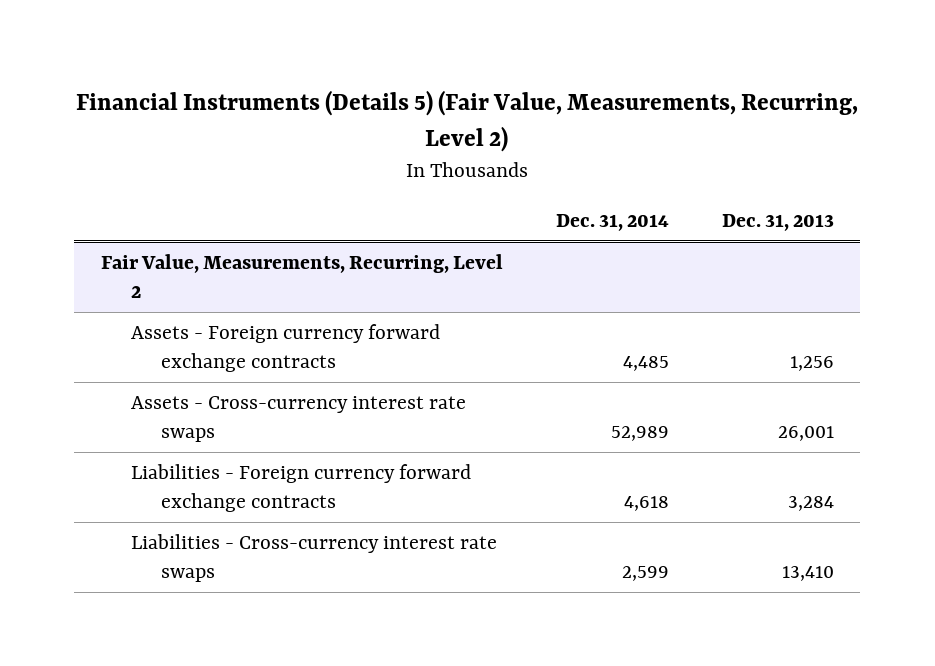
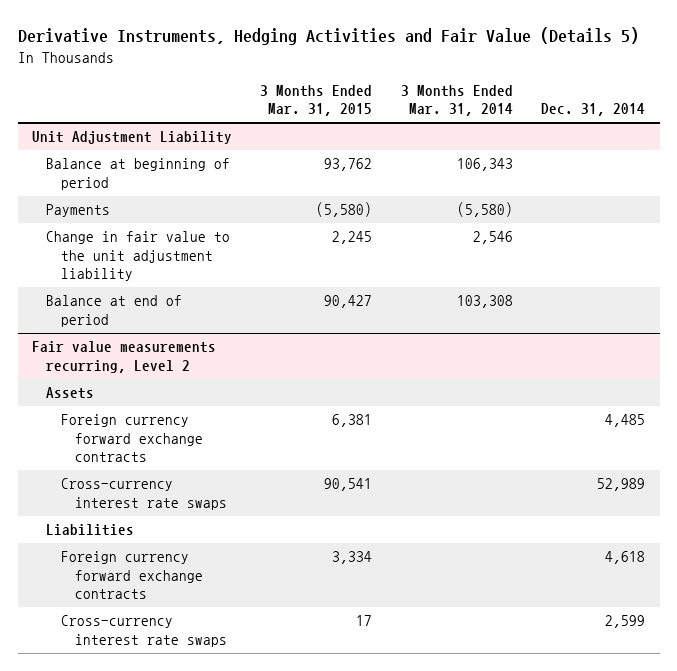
- Financial Instruments (Details 5) (Fair Value, Measurements, Recurring, Level 2)
+ Derivative Instruments, Hedging Activities and Fair Value (Details 5)
- | Dec. 31, 2014 | Dec. 31, 2013
+ | 3 Months Ended Mar. 31, 2015 | 3 Months Ended Mar. 31, 2014 | Dec. 31, 2014
- Fair Value, Measurements, Recurring, Level 2
- Assets - Foreign currency forward exchange contracts | 4,485 | 1,256
- Assets - Cross-currency interest rate swaps | 52,989 | 26,001
- Liabilities - Foreign currency forward exchange contracts | 4,618 | 3,284
- Liabilities - Cross-currency interest rate swaps | 2,599 | 13,410
+ Unit Adjustment Liability
+ Balance at beginning of period | 93,762 | 106,343 |
+ Payments | (5,580) | (5,580) |
+ Change in fair value to the unit adjustment liability | 2,245 | 2,546 |
+ Balance at end of period | 90,427 | 103,308 |
+ Fair value measurements recurring, Level 2
+ Assets
+ Foreign currency forward exchange contracts | 6,381 | | 4,485
+ Cross-currency interest rate swaps | 90,541 | | 52,989
+ Liabilities
+ Foreign currency forward exchange contracts | 3,334 | | 4,618
+ Cross-currency interest rate swaps | 17 | | 2,599

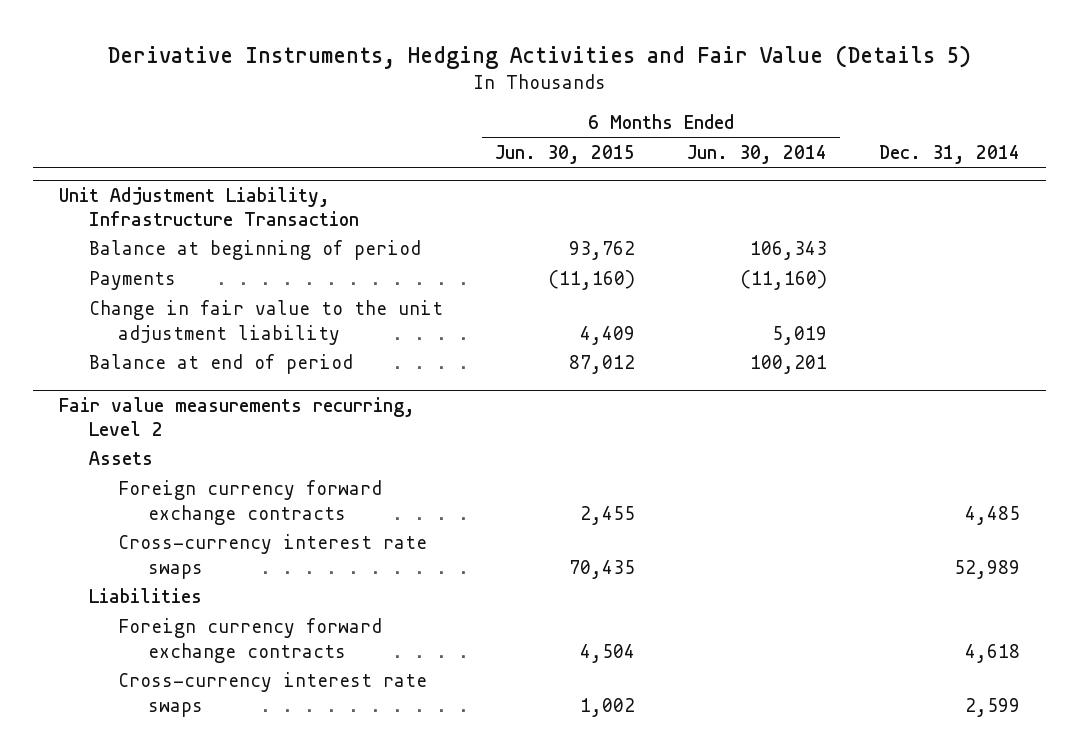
- | 3 Months Ended Mar. 31, 2015 | 3 Months Ended Mar. 31, 2014 | Dec. 31, 2014
+ | 6 Months Ended Jun. 30, 2015 | 6 Months Ended Jun. 30, 2014 | Dec. 31, 2014
- Unit Adjustment Liability
+ Unit Adjustment Liability, Infrastructure Transaction

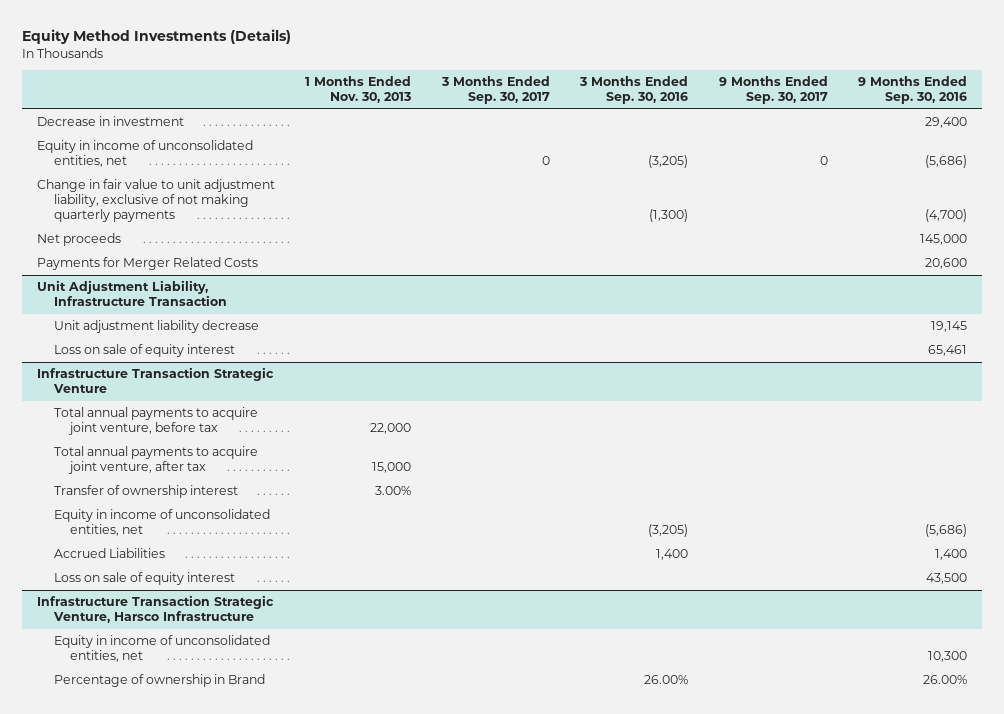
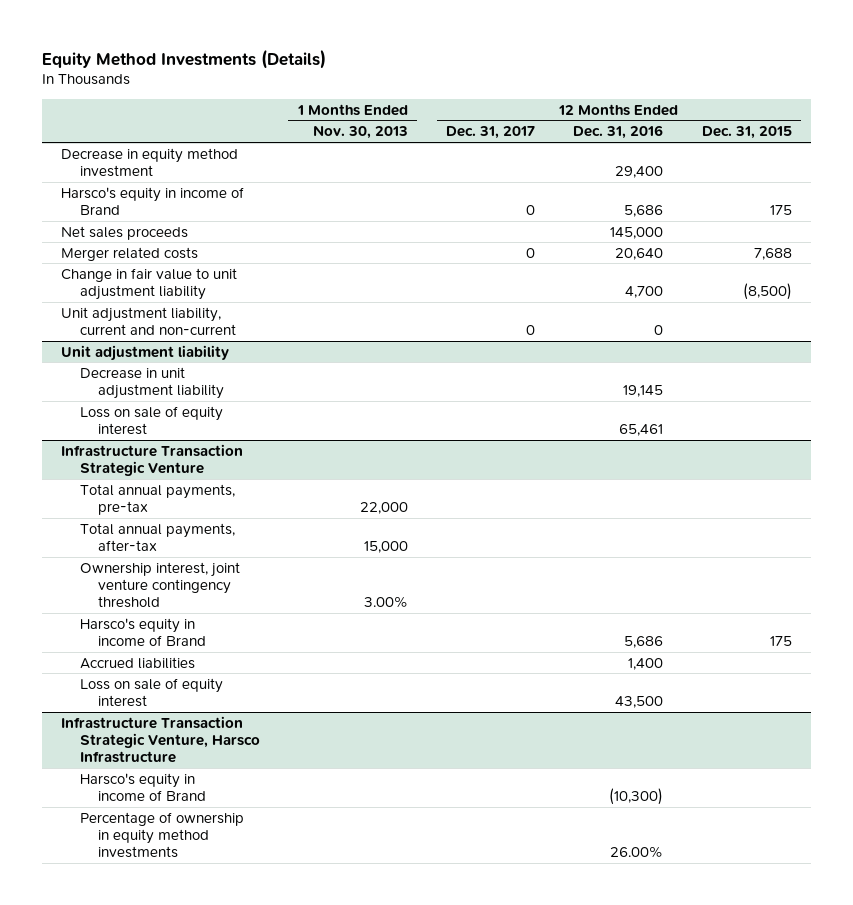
- | 1 Months Ended Nov. 30, 2013 | 3 Months Ended Sep. 30, 2017 | 3 Months Ended Sep. 30, 2016 | 9 Months Ended Sep. 30, 2017 | 9 Months Ended Sep. 30, 2016
+ | 1 Months Ended Nov. 30, 2013 | 12 Months Ended Dec. 31, 2017 | 12 Months Ended Dec. 31, 2016 | 12 Months Ended Dec. 31, 2015
- Decrease in investment | | | | | 29,400
- Equity in income of unconsolidated entities, net | | 0 | (3,205) | 0 | (5,686)
- Change in fair value to unit adjustment liability, exclusive of not making quarterly payments | | | (1,300) | | (4,700)
- Net proceeds | | | | | 145,000
- Payments for Merger Related Costs | | | | | 20,600
- Unit Adjustment Liability, Infrastructure Transaction
- Unit adjustment liability decrease | | | | | 19,145
+ Decrease in equity method investment | | | 29,400 |
+ Harsco's equity in income of Brand | | 0 | 5,686 | 175
+ Net sales proceeds | | | 145,000 |
+ Merger related costs | | 0 | 20,640 | 7,688
+ Change in fair value to unit adjustment liability | | | 4,700 | (8,500)
+ Unit adjustment liability, current and non-current | | 0 | 0 |
+ Unit adjustment liability
+ Decrease in unit adjustment liability | | | 19,145 |
@ Infrastructure Transaction Strategic Venture
- Total annual payments to acquire joint venture, before tax | 22,000 | | | |
- Total annual payments to acquire joint venture, after tax | 15,000 | | | |
- Transfer of ownership interest | 3.00% | | | |
- Equity in income of unconsolidated entities, net | | | (3,205) | | (5,686)
- Accrued Liabilities | | | 1,400 | | 1,400
+ Total annual payments, pre-tax | 22,000 | | |
+ Total annual payments, after-tax | 15,000 | | |
+ Ownership interest, joint venture contingency threshold | 3.00% | | |
+ Harsco's equity in income of Brand | | | 5,686 | 175
+ Accrued liabilities | | | 1,400 |
@ Infrastructure Transaction Strategic Venture, Harsco Infrastructure
- Equity in income of unconsolidated entities, net | | | | | 10,300
- Percentage of ownership in Brand | | | 26.00% | | 26.00%
+ Harsco's equity in income of Brand | | | (10,300) |
+ Percentage of ownership in equity method investments | | | 26.00% |

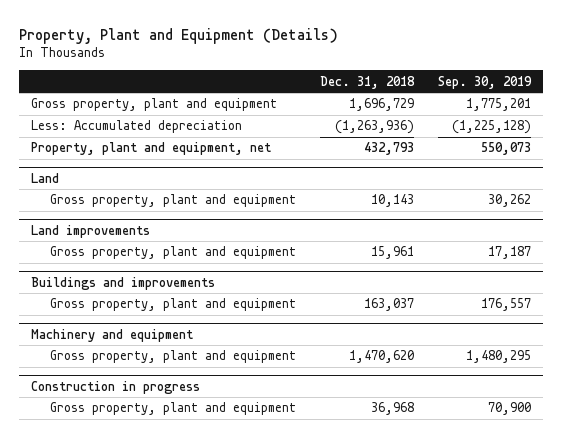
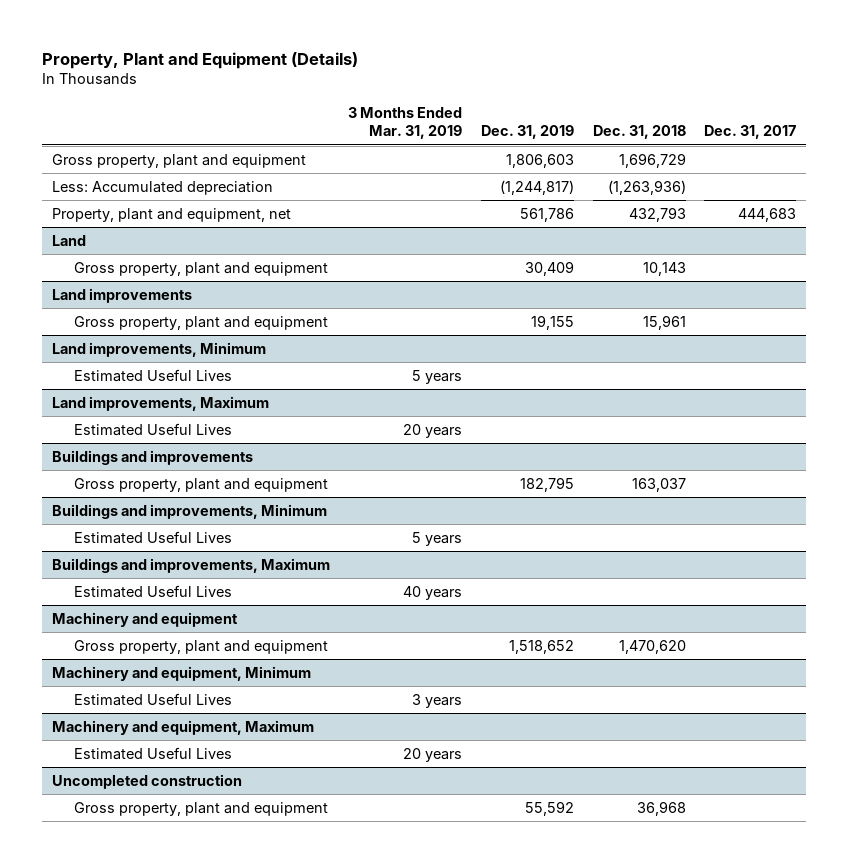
- | Dec. 31, 2018 | Sep. 30, 2019
+ | 3 Months Ended Mar. 31, 2019 | Dec. 31, 2019 | Dec. 31, 2018 | Dec. 31, 2017
+ Land improvements, Minimum
+ Estimated Useful Lives | 5 years | | |
+ Land improvements, Maximum
+ Estimated Useful Lives | 20 years | | |
+ Buildings and improvements, Minimum
+ Estimated Useful Lives | 5 years | | |
+ Buildings and improvements, Maximum
+ Estimated Useful Lives | 40 years | | |
- Construction in progress
+ Machinery and equipment, Minimum
+ Estimated Useful Lives | 3 years | | |
+ Machinery and equipment, Maximum
+ Estimated Useful Lives | 20 years | | |
+ Uncompleted construction

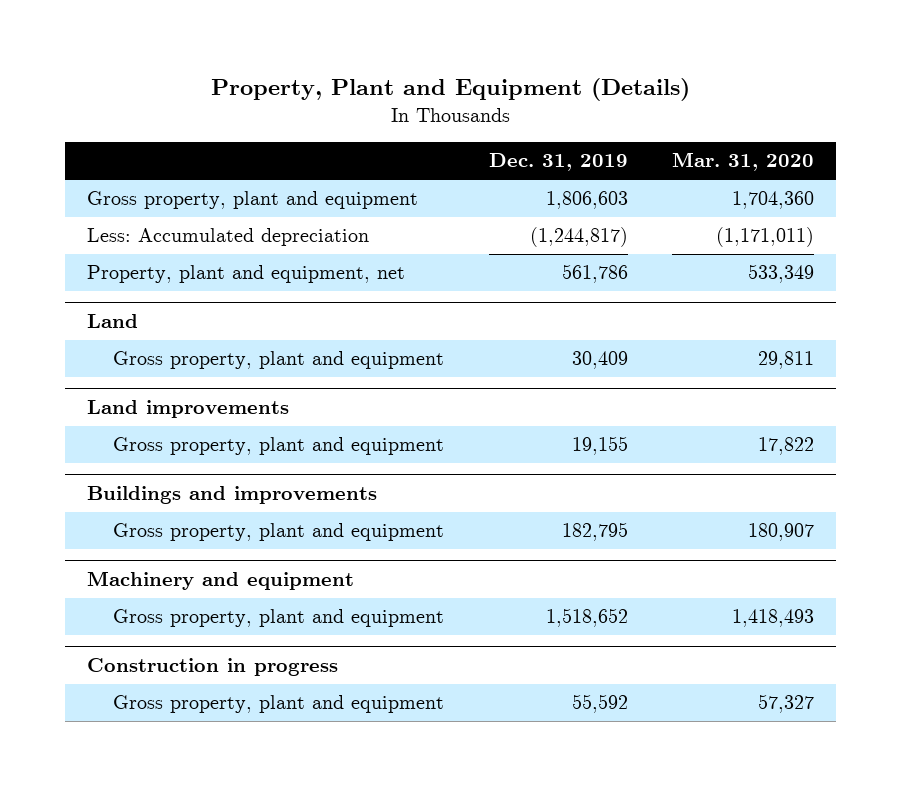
- | 3 Months Ended Mar. 31, 2019 | Dec. 31, 2019 | Dec. 31, 2018 | Dec. 31, 2017
+ | Dec. 31, 2019 | Mar. 31, 2020
- Land improvements, Minimum
- Estimated Useful Lives | 5 years | | |
- Land improvements, Maximum
- Estimated Useful Lives | 20 years | | |
- Buildings and improvements, Minimum
- Estimated Useful Lives | 5 years | | |
- Buildings and improvements, Maximum
- Estimated Useful Lives | 40 years | | |
- Machinery and equipment, Minimum
- Estimated Useful Lives | 3 years | | |
- Machinery and equipment, Maximum
- Estimated Useful Lives | 20 years | | |
- Uncompleted construction
+ Construction in progress

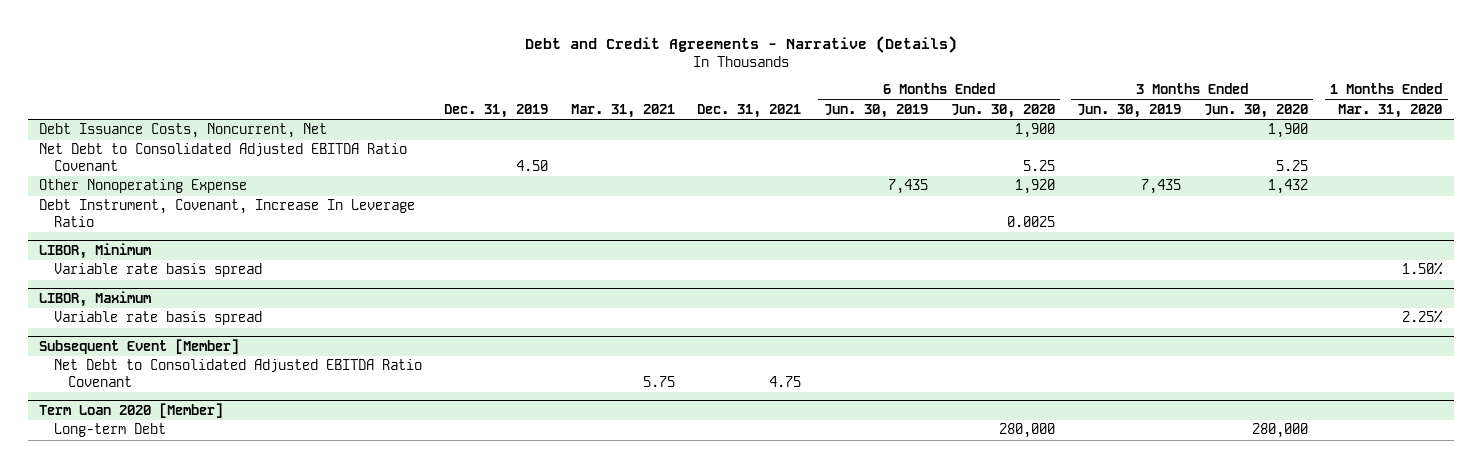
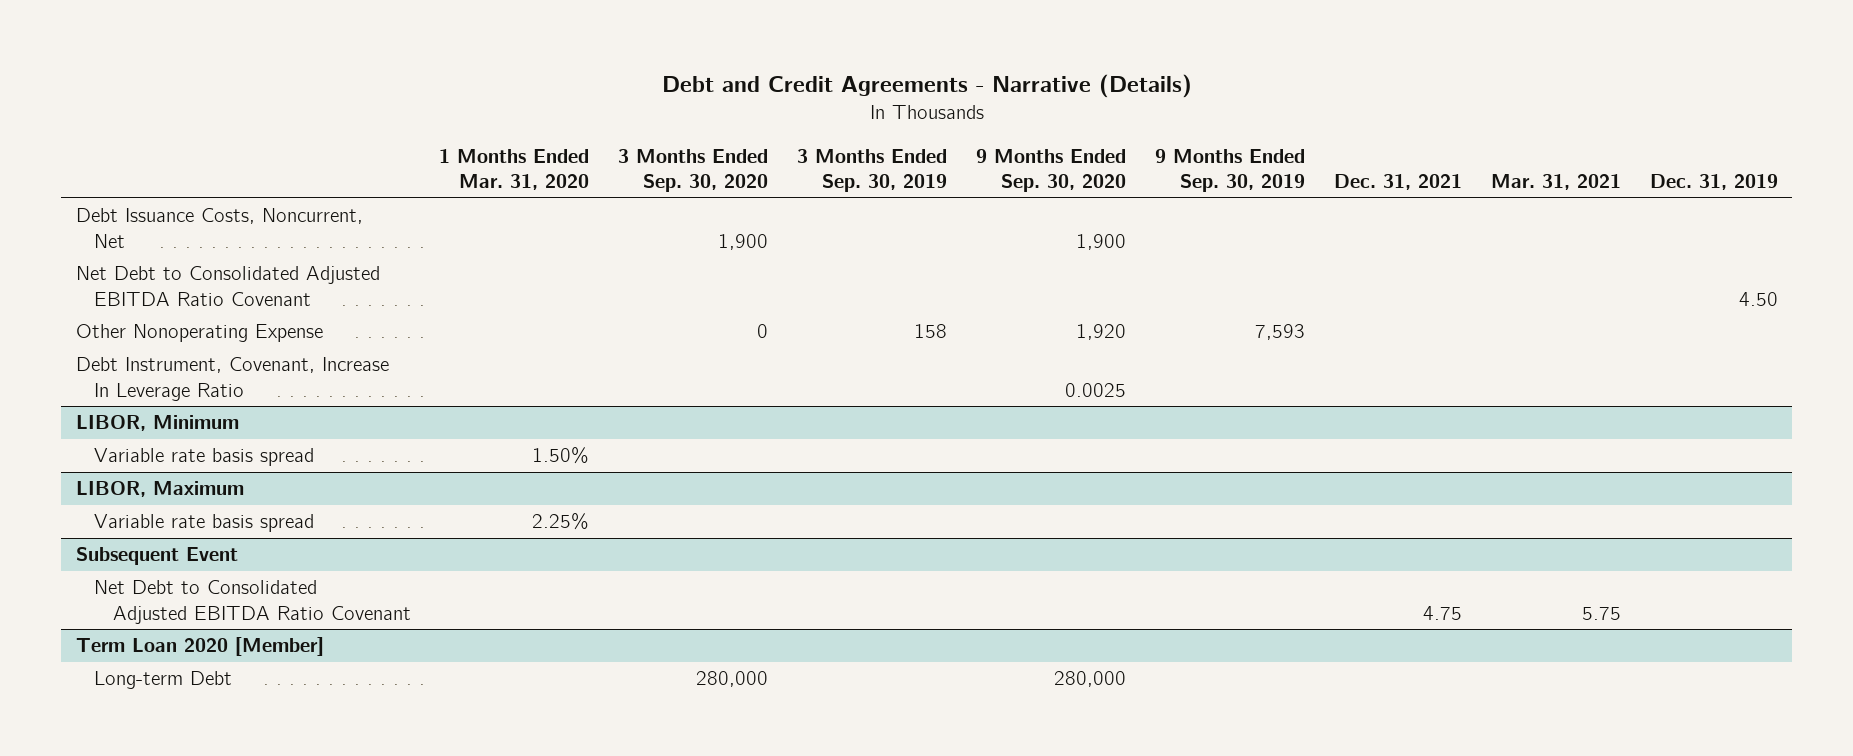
- | Dec. 31, 2019 | Mar. 31, 2021 | Dec. 31, 2021 | 6 Months Ended Jun. 30, 2019 | 6 Months Ended Jun. 30, 2020 | 3 Months Ended Jun. 30, 2019 | 3 Months Ended Jun. 30, 2020 | 1 Months Ended Mar. 31, 2020
+ | 1 Months Ended Mar. 31, 2020 | 3 Months Ended Sep. 30, 2020 | 3 Months Ended Sep. 30, 2019 | 9 Months Ended Sep. 30, 2020 | 9 Months Ended Sep. 30, 2019 | Dec. 31, 2021 | Mar. 31, 2021 | Dec. 31, 2019
- Subsequent Event [Member]
+ Subsequent Event

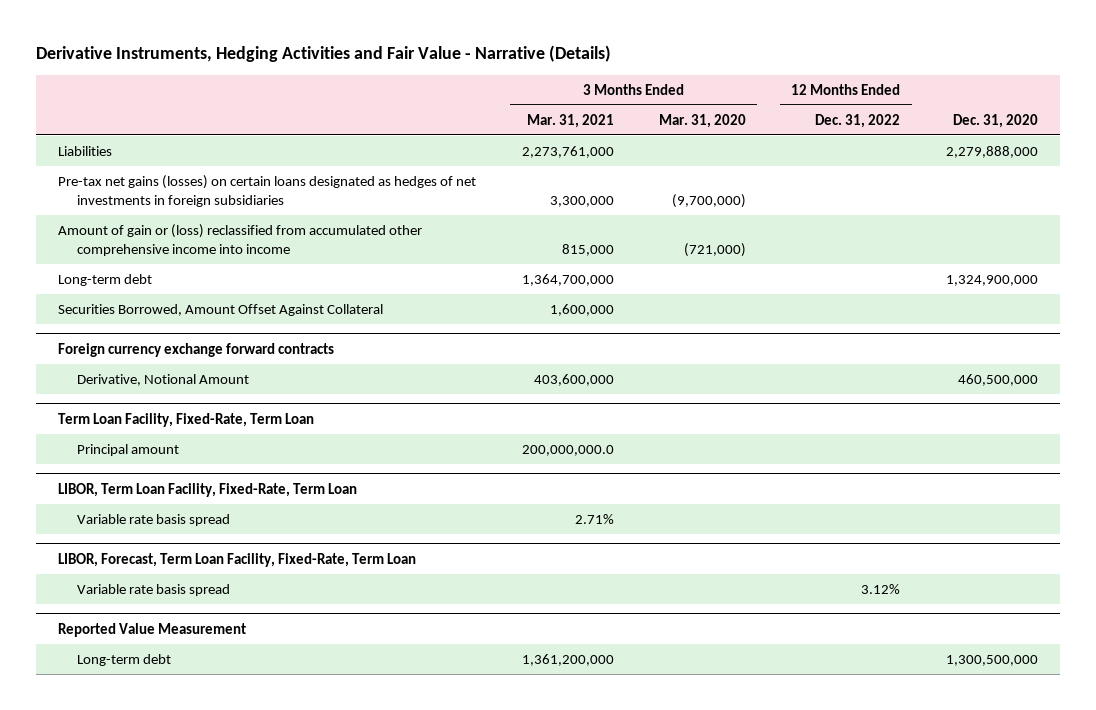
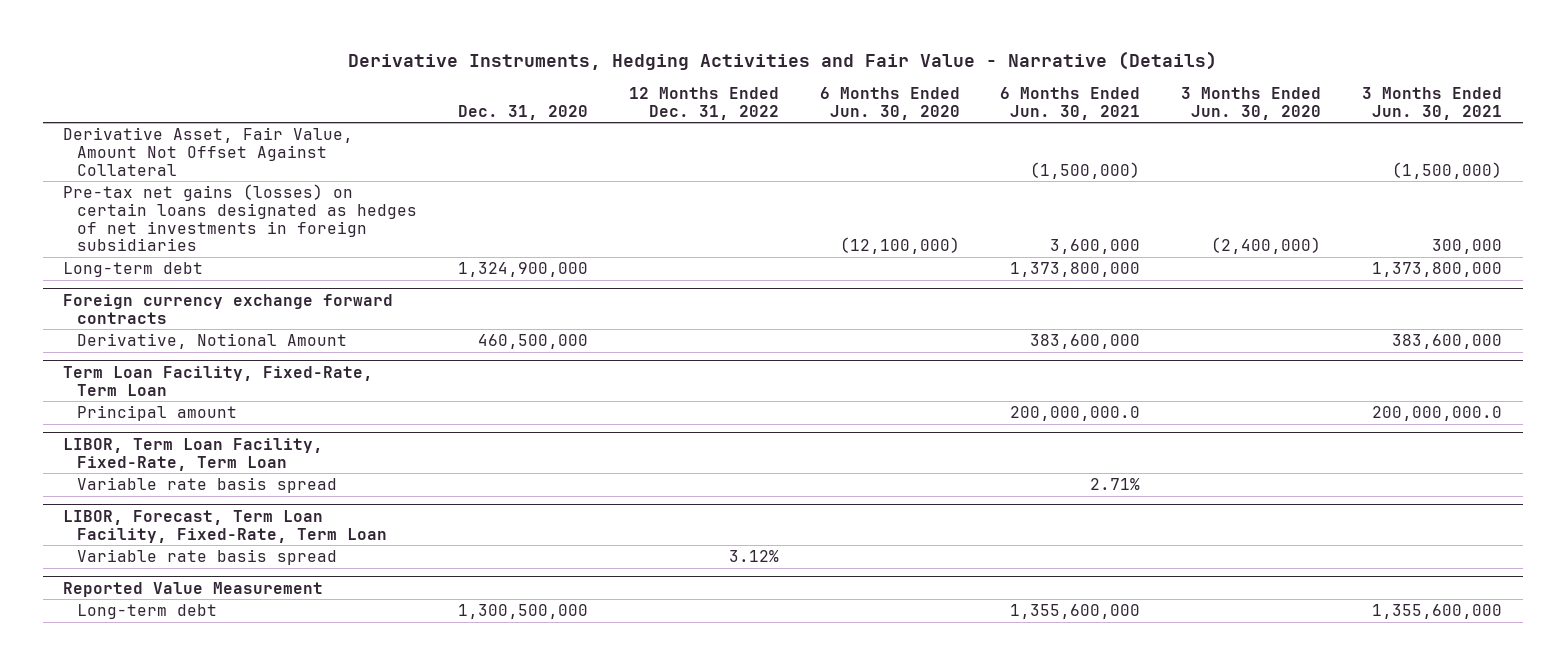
- | 3 Months Ended Mar. 31, 2021 | 3 Months Ended Mar. 31, 2020 | 12 Months Ended Dec. 31, 2022 | Dec. 31, 2020
+ | Dec. 31, 2020 | 12 Months Ended Dec. 31, 2022 | 6 Months Ended Jun. 30, 2020 | 6 Months Ended Jun. 30, 2021 | 3 Months Ended Jun. 30, 2020 | 3 Months Ended Jun. 30, 2021
- Liabilities | 2,273,761,000 | | | 2,279,888,000
+ Derivative Asset, Fair Value, Amount Not Offset Against Collateral | | | | (1,500,000) | | (1,500,000)
- Amount of gain or (loss) reclassified from accumulated other comprehensive income into income | 815,000 | (721,000) | |
- Securities Borrowed, Amount Offset Against Collateral | 1,600,000 | | |

